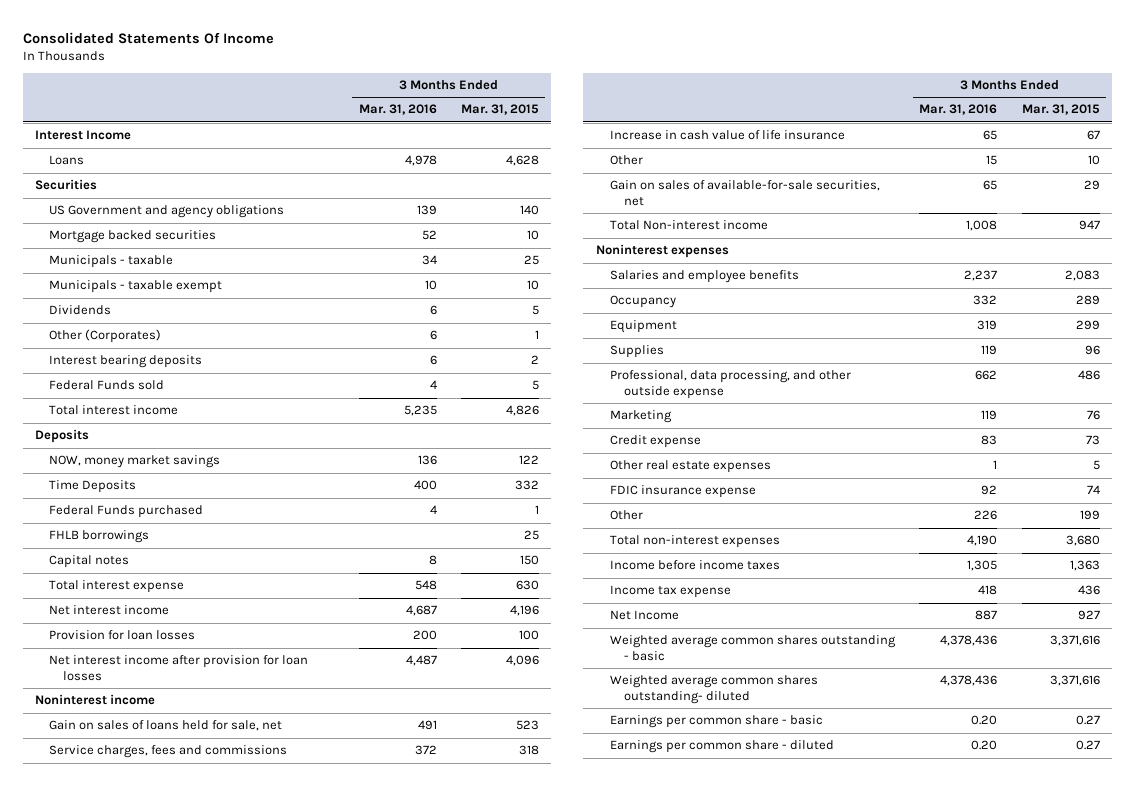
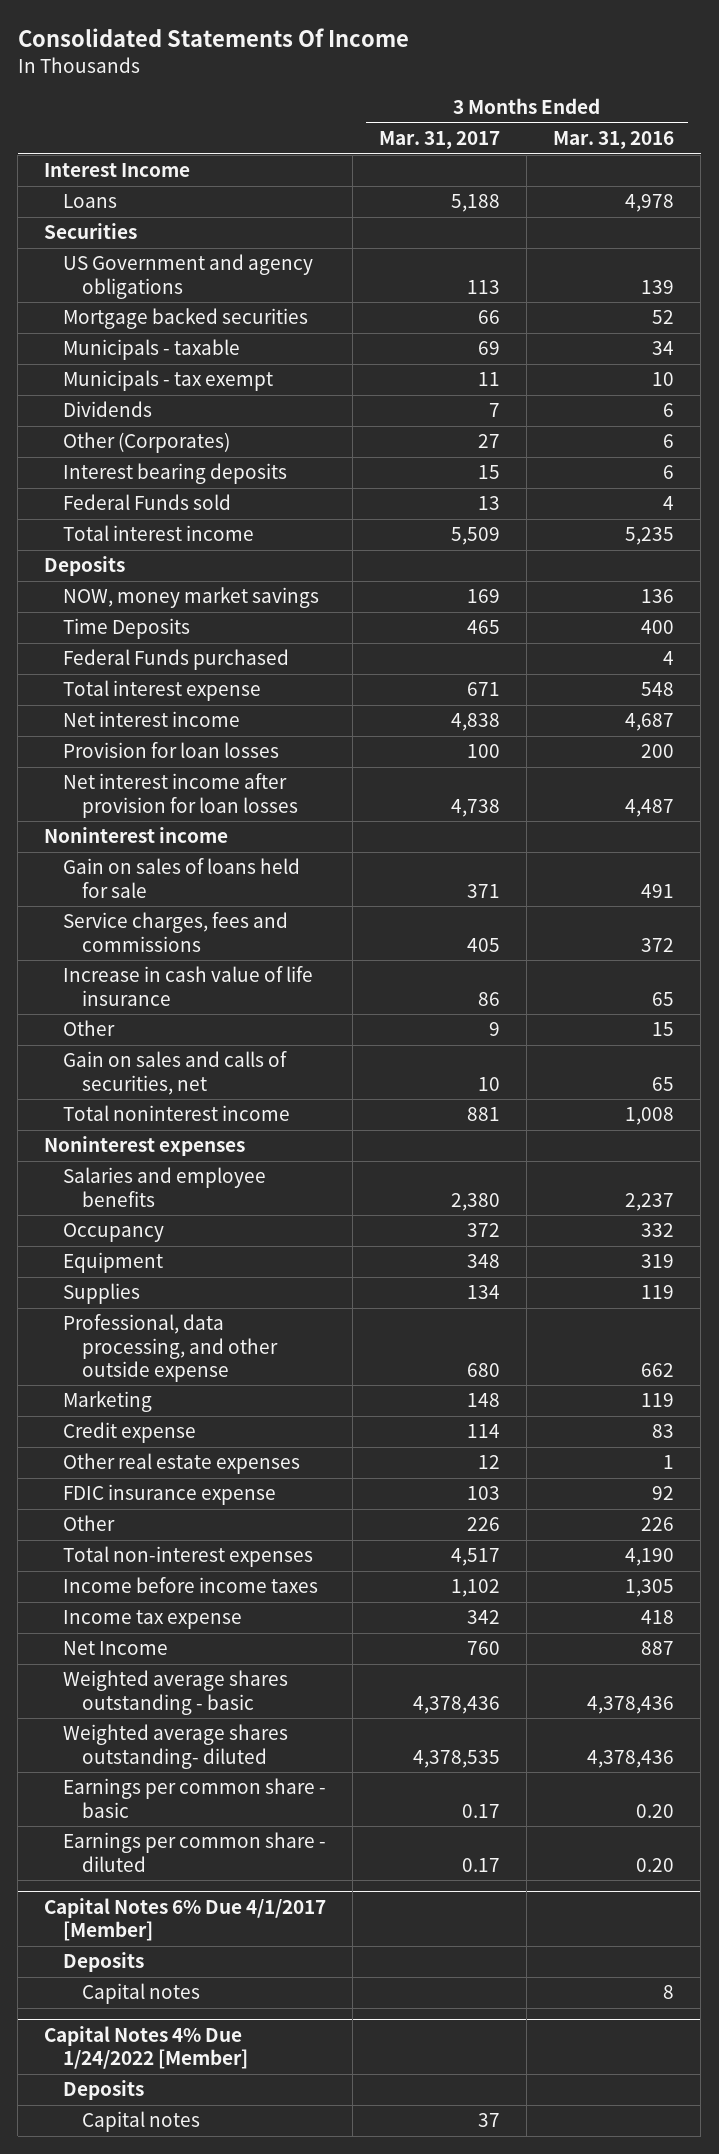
- | 3 Months Ended Mar. 31, 2016 | 3 Months Ended Mar. 31, 2015
+ | 3 Months Ended Mar. 31, 2017 | 3 Months Ended Mar. 31, 2016
- Municipals - taxable exempt | 10 | 10
+ Municipals - tax exempt | 11 | 10
- FHLB borrowings | | 25
- Capital notes | 8 | 150
- Gain on sales of loans held for sale, net | 491 | 523
+ Gain on sales of loans held for sale | 371 | 491
- Gain on sales of available-for-sale securities, net | 65 | 29
- Total Non-interest income | 1,008 | 947
+ Gain on sales and calls of securities, net | 10 | 65
+ Total noninterest income | 881 | 1,008
- Weighted average common shares outstanding - basic | 4,378,436 | 3,371,616
- Weighted average common shares outstanding- diluted | 4,378,436 | 3,371,616
+ Weighted average shares outstanding - basic | 4,378,436 | 4,378,436
+ Weighted average shares outstanding- diluted | 4,378,535 | 4,378,436
+ Capital Notes 6% Due 4/1/2017 [Member]
+ Deposits
+ Capital notes | | 8
+ Capital Notes 4% Due 1/24/2022 [Member]
+ Deposits
+ Capital notes | 37 |

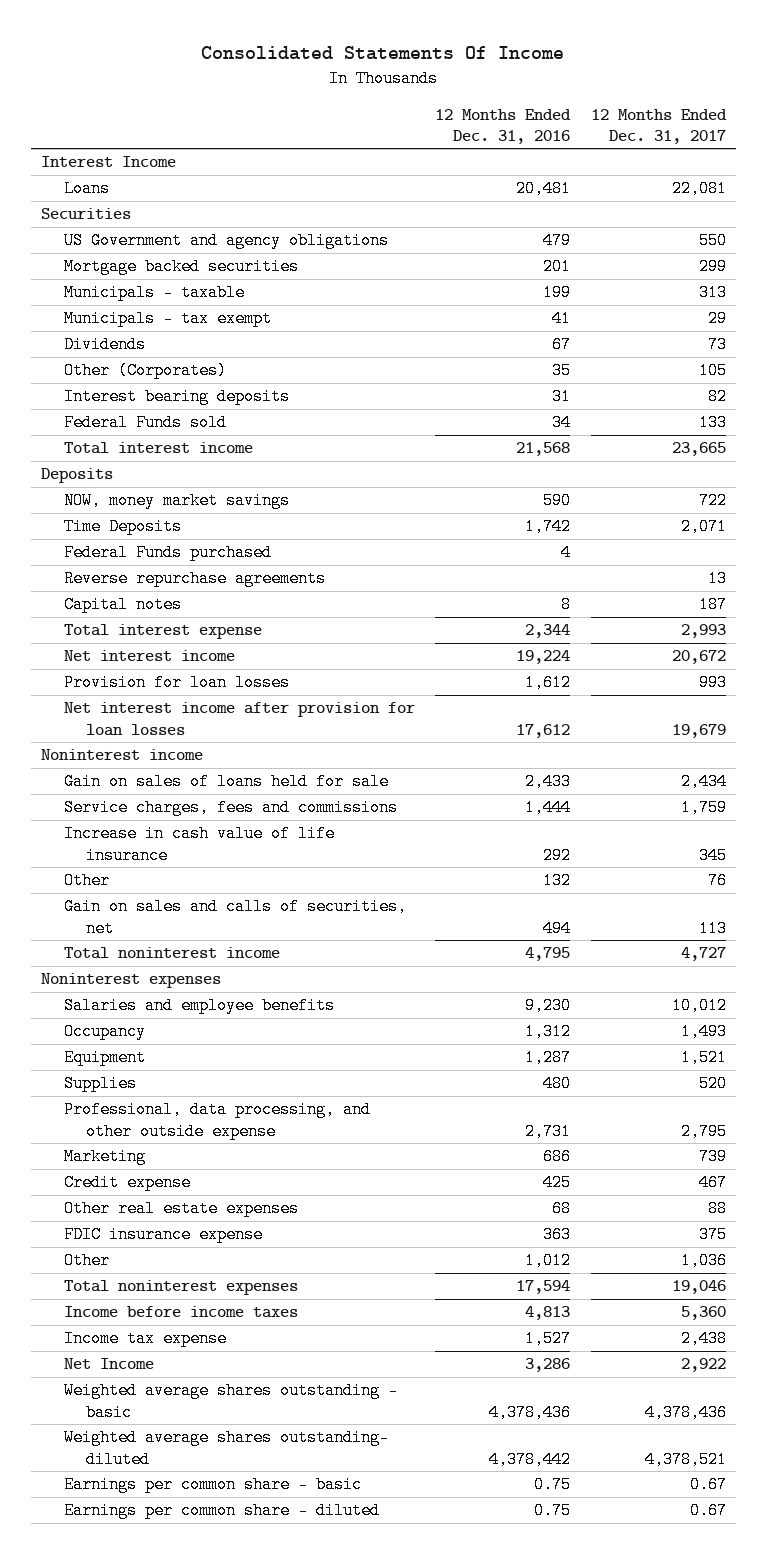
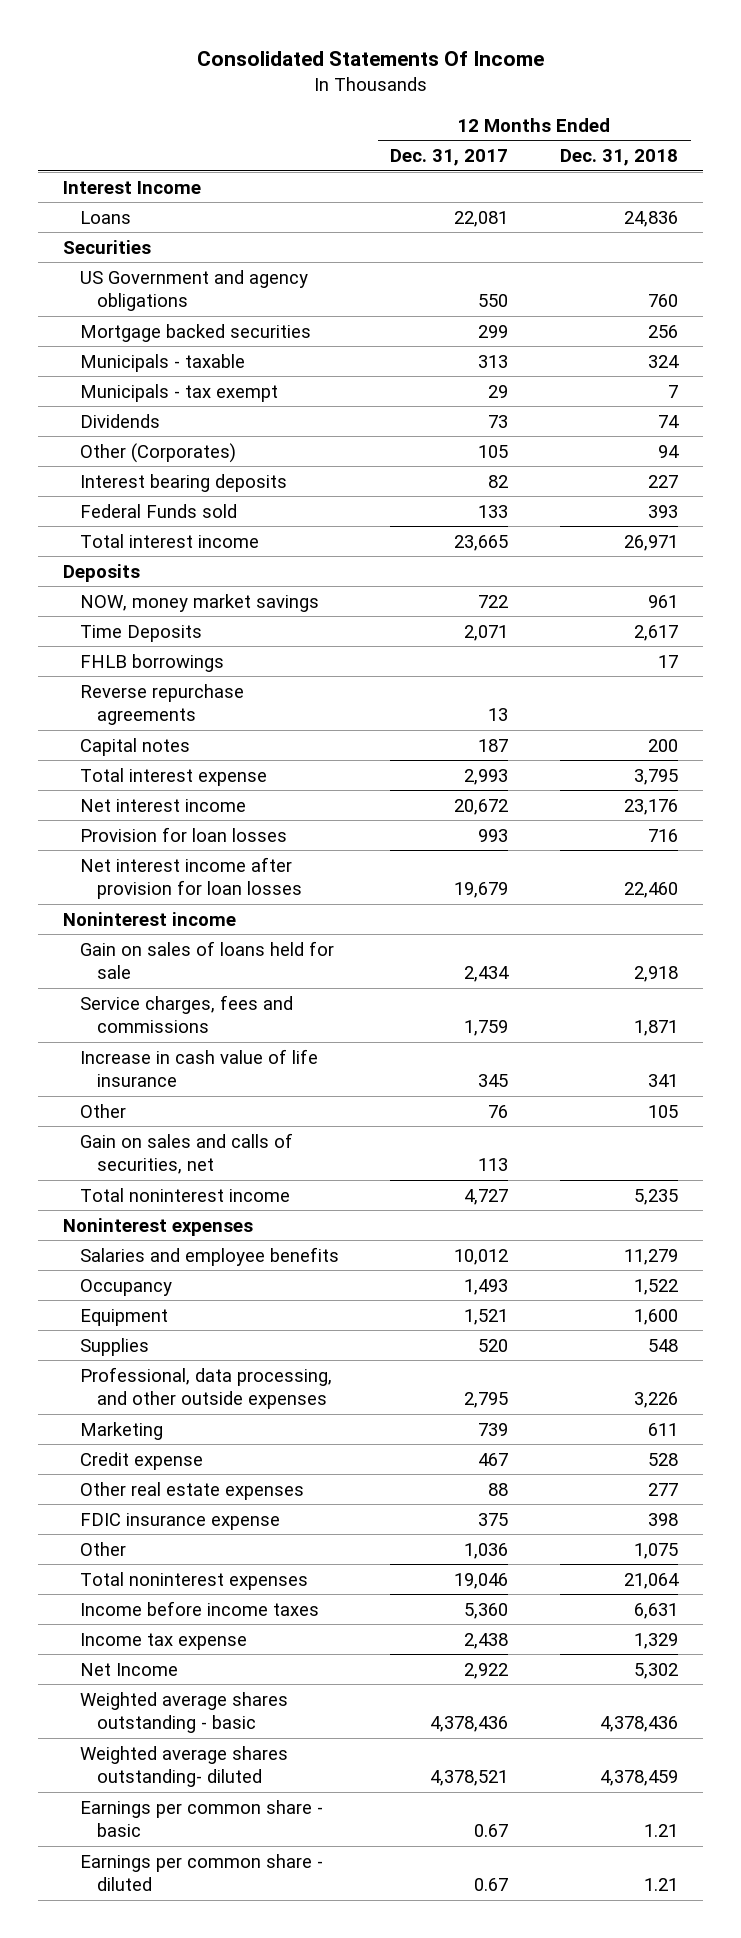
- | 12 Months Ended Dec. 31, 2016 | 12 Months Ended Dec. 31, 2017
+ | 12 Months Ended Dec. 31, 2017 | 12 Months Ended Dec. 31, 2018
- Federal Funds purchased | 4 |
+ FHLB borrowings | | 17
- Professional, data processing, and other outside expense | 2,731 | 2,795
+ Professional, data processing, and other outside expenses | 2,795 | 3,226

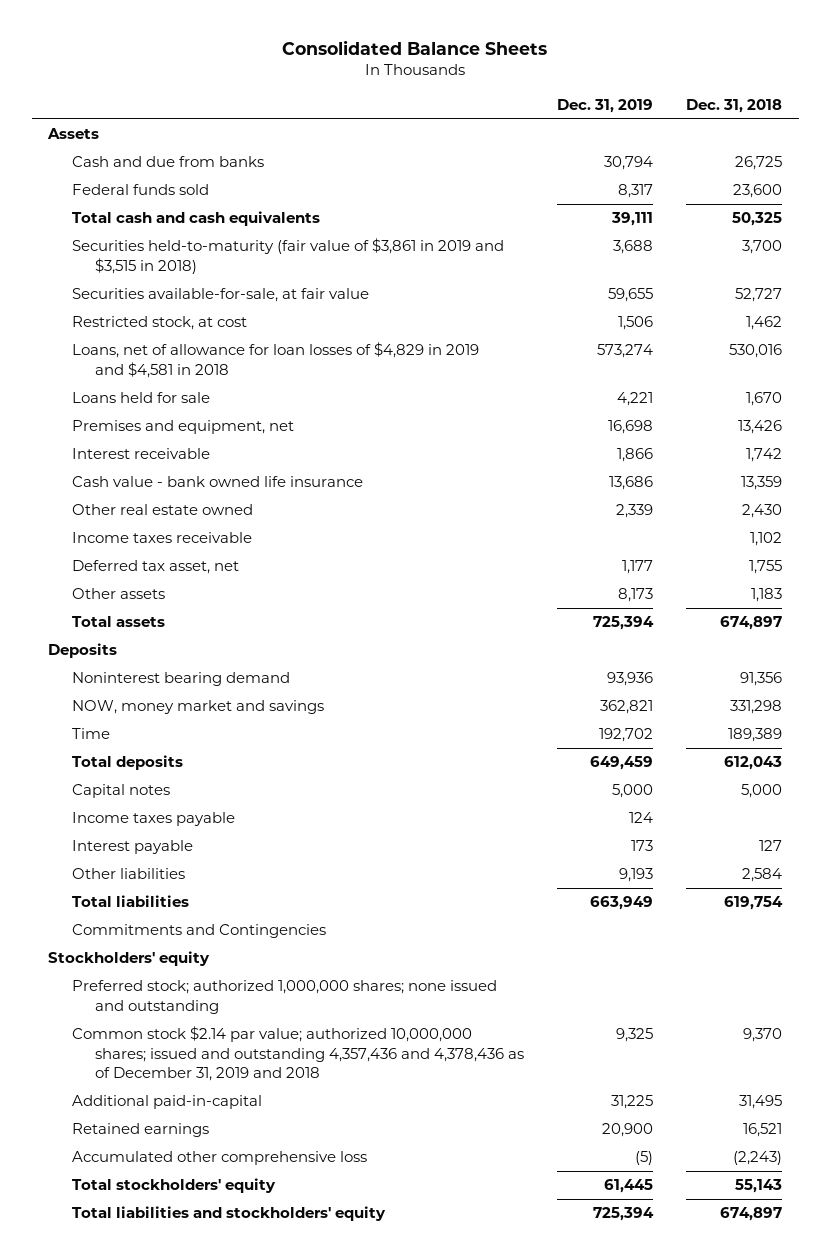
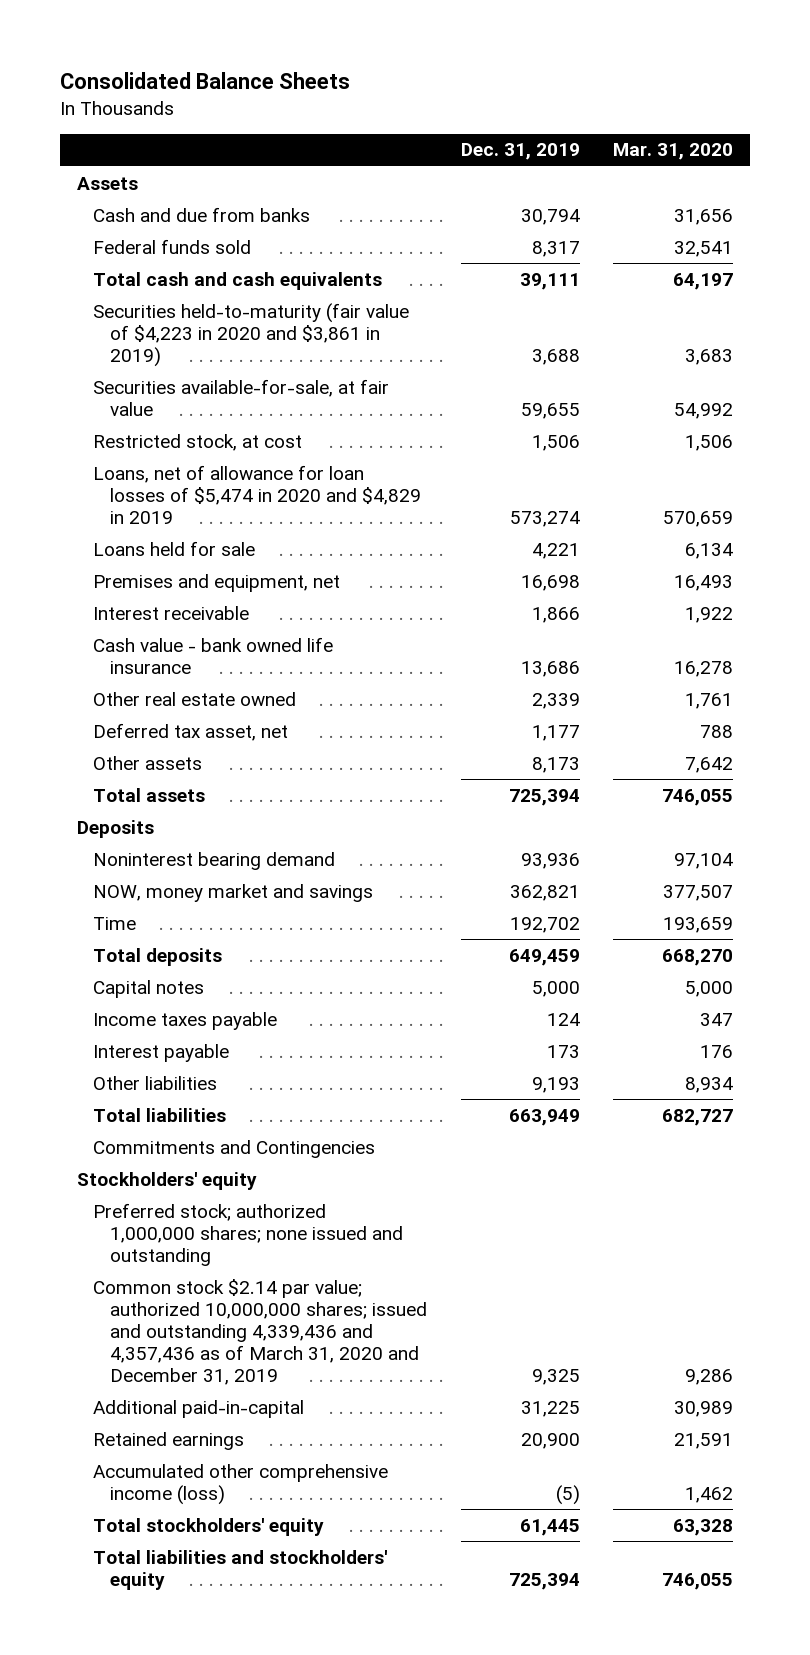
- | Dec. 31, 2019 | Dec. 31, 2018
+ | Dec. 31, 2019 | Mar. 31, 2020
- Securities held-to-maturity (fair value of $3,861 in 2019 and $3,515 in 2018) | 3,688 | 3,700
+ Securities held-to-maturity (fair value of $4,223 in 2020 and $3,861 in 2019) | 3,688 | 3,683
- Loans, net of allowance for loan losses of $4,829 in 2019 and $4,581 in 2018 | 573,274 | 530,016
+ Loans, net of allowance for loan losses of $5,474 in 2020 and $4,829 in 2019 | 573,274 | 570,659
- Income taxes receivable | | 1,102
- Common stock $2.14 par value; authorized 10,000,000 shares; issued and outstanding 4,357,436 and 4,378,436 as of December 31, 2019 and 2018 | 9,325 | 9,370
+ Common stock $2.14 par value; authorized 10,000,000 shares; issued and outstanding 4,339,436 and 4,357,436 as of March 31, 2020 and December 31, 2019 | 9,325 | 9,286
- Accumulated other comprehensive loss | (5) | (2,243)
+ Accumulated other comprehensive income (loss) | (5) | 1,462

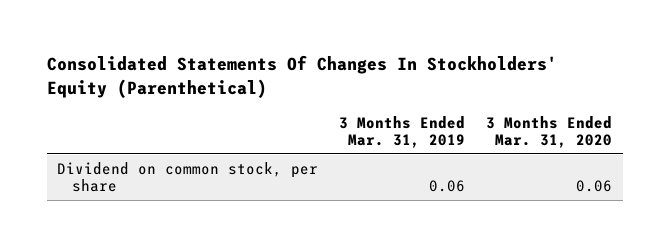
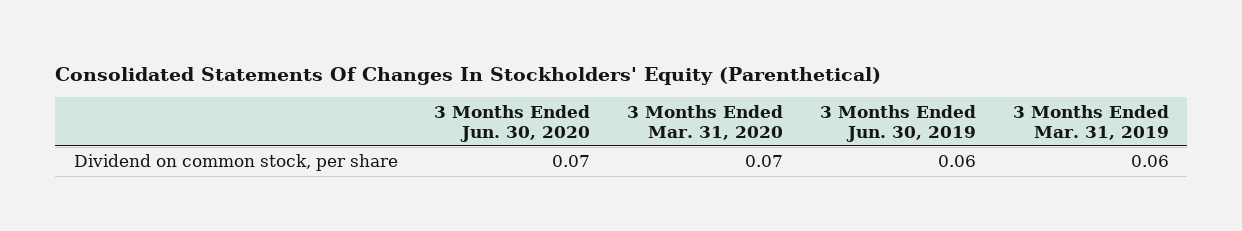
- | 3 Months Ended Mar. 31, 2019 | 3 Months Ended Mar. 31, 2020
+ | 3 Months Ended Jun. 30, 2020 | 3 Months Ended Mar. 31, 2020 | 3 Months Ended Jun. 30, 2019 | 3 Months Ended Mar. 31, 2019
- Dividend on common stock, per share | 0.06 | 0.06
+ Dividend on common stock, per share | 0.07 | 0.07 | 0.06 | 0.06

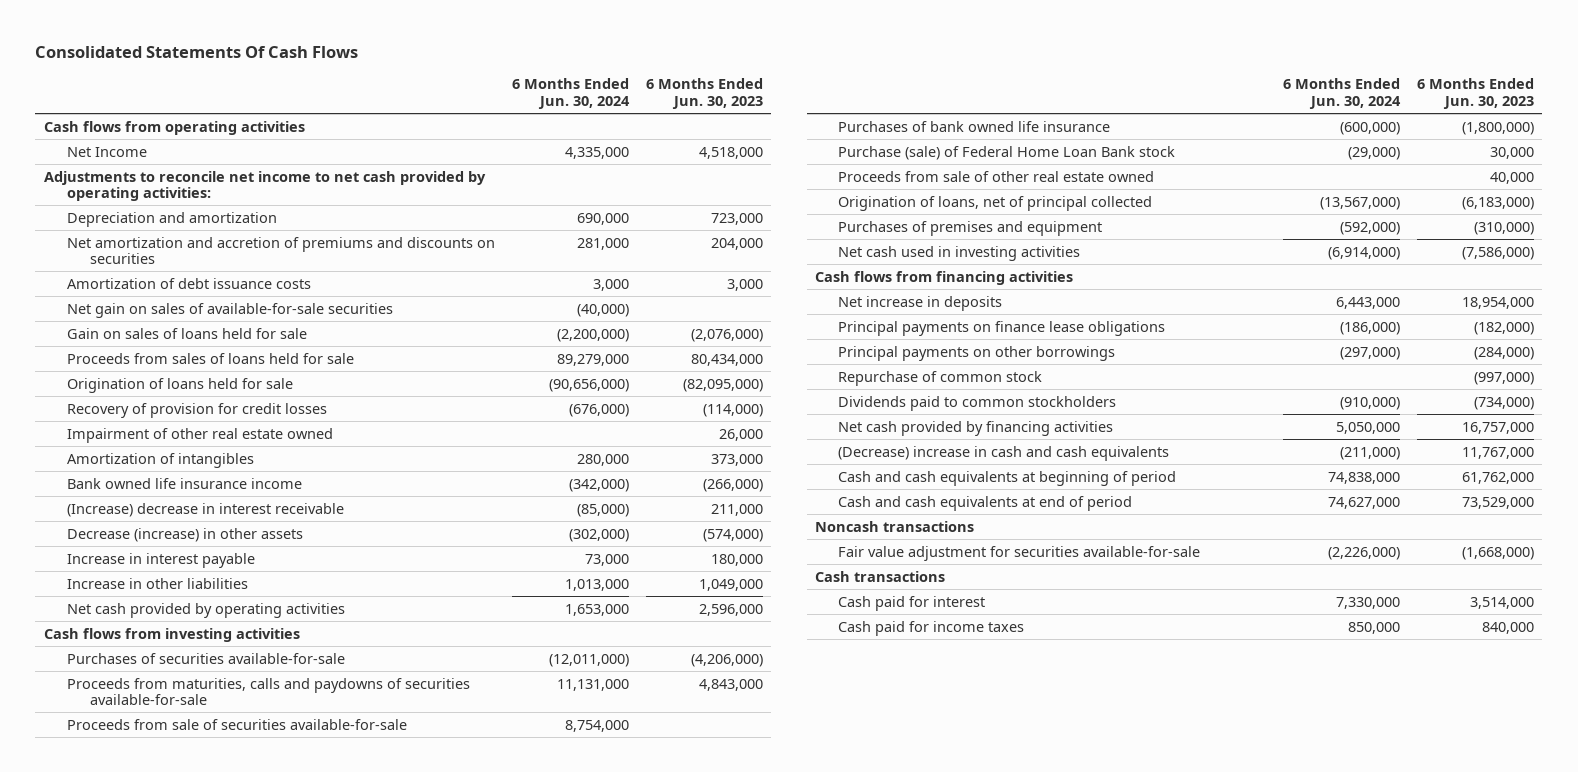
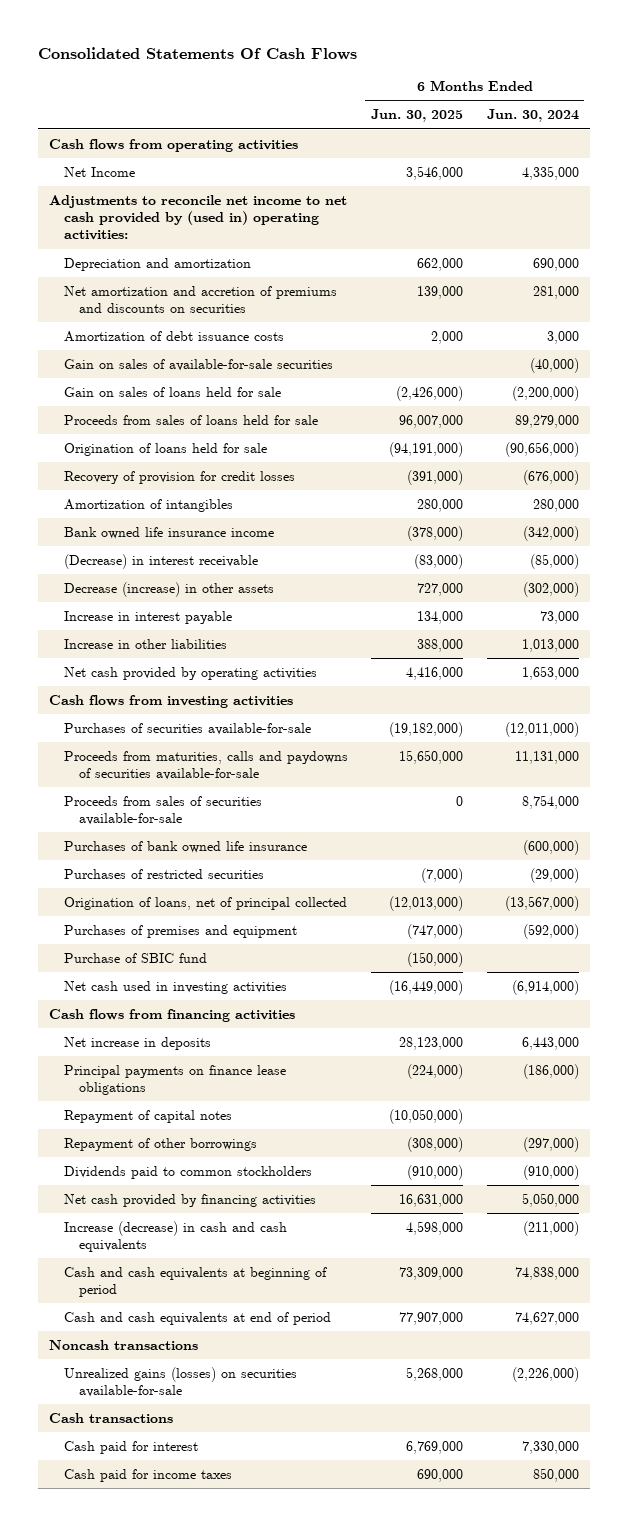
- | 6 Months Ended Jun. 30, 2024 | 6 Months Ended Jun. 30, 2023
+ | 6 Months Ended Jun. 30, 2025 | 6 Months Ended Jun. 30, 2024
- Adjustments to reconcile net income to net cash provided by operating activities:
+ Adjustments to reconcile net income to net cash provided by (used in) operating activities:
- Net gain on sales of available-for-sale securities | (40,000) |
+ Gain on sales of available-for-sale securities | | (40,000)
- Impairment of other real estate owned | | 26,000
- (Increase) decrease in interest receivable | (85,000) | 211,000
+ (Decrease) in interest receivable | (83,000) | (85,000)
- Proceeds from sale of securities available-for-sale | 8,754,000 |
+ Proceeds from sales of securities available-for-sale | 0 | 8,754,000
- Purchase (sale) of Federal Home Loan Bank stock | (29,000) | 30,000
- Proceeds from sale of other real estate owned | | 40,000
+ Purchases of restricted securities | (7,000) | (29,000)
+ Purchase of SBIC fund | (150,000) |
- Principal payments on other borrowings | (297,000) | (284,000)
- Repurchase of common stock | | (997,000)
+ Repayment of capital notes | (10,050,000) |
+ Repayment of other borrowings | (308,000) | (297,000)
- (Decrease) increase in cash and cash equivalents | (211,000) | 11,767,000
+ Increase (decrease) in cash and cash equivalents | 4,598,000 | (211,000)
- Fair value adjustment for securities available-for-sale | (2,226,000) | (1,668,000)
+ Unrealized gains (losses) on securities available-for-sale | 5,268,000 | (2,226,000)

